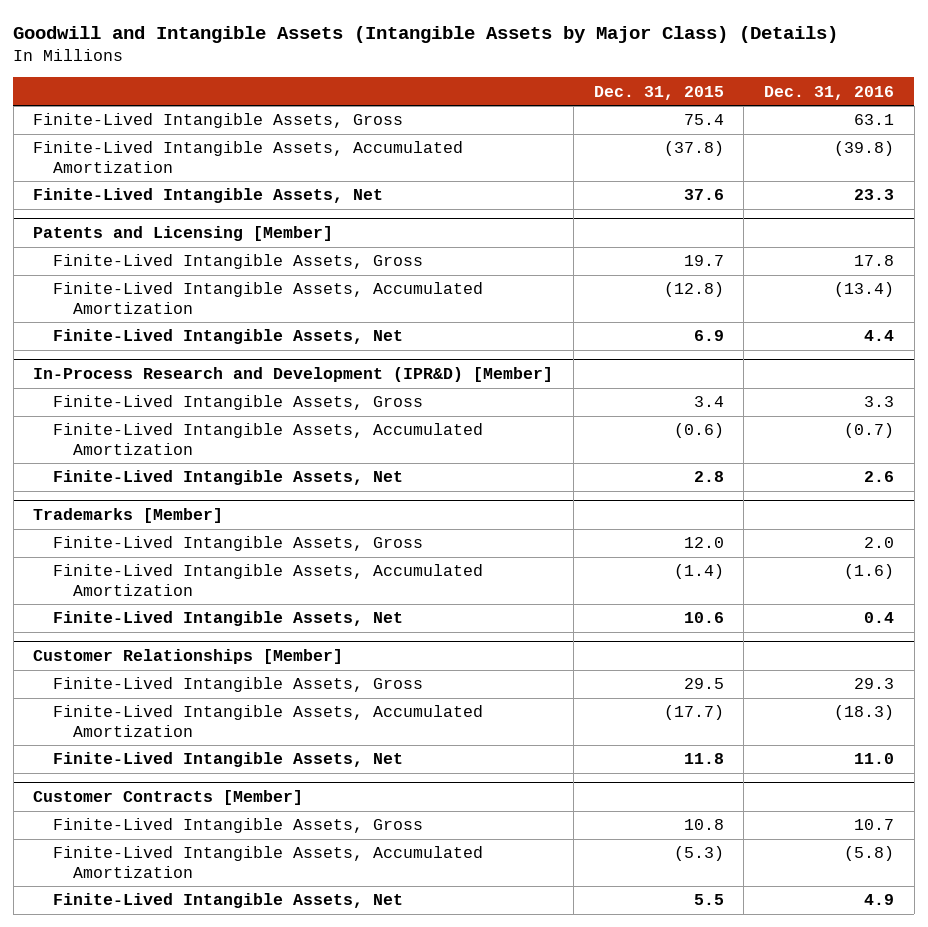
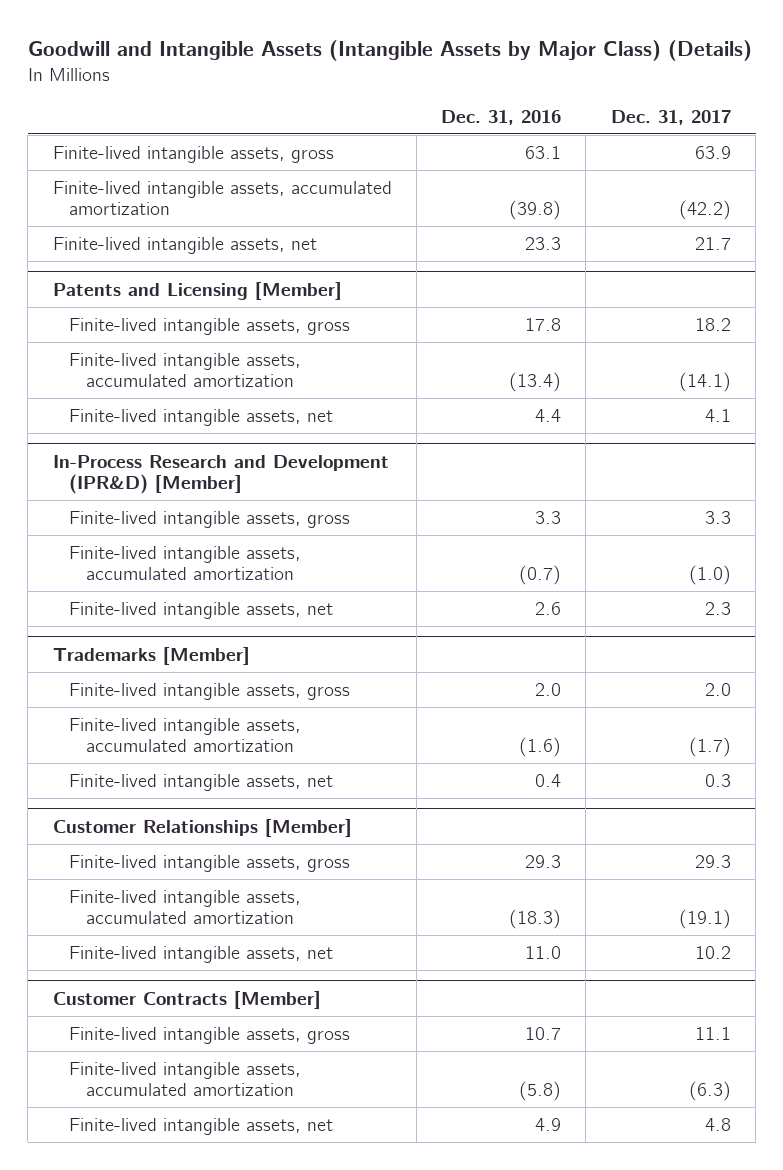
- | Dec. 31, 2015 | Dec. 31, 2016
+ | Dec. 31, 2016 | Dec. 31, 2017
- Finite-Lived Intangible Assets, Gross | 75.4 | 63.1
- Finite-Lived Intangible Assets, Accumulated Amortization | (37.8) | (39.8)
- Finite-Lived Intangible Assets, Net | 37.6 | 23.3
+ Finite-lived intangible assets, gross | 63.1 | 63.9
+ Finite-lived intangible assets, accumulated amortization | (39.8) | (42.2)
+ Finite-lived intangible assets, net | 23.3 | 21.7
@ Patents and Licensing [Member]
- Finite-Lived Intangible Assets, Gross | 19.7 | 17.8
- Finite-Lived Intangible Assets, Accumulated Amortization | (12.8) | (13.4)
- Finite-Lived Intangible Assets, Net | 6.9 | 4.4
+ Finite-lived intangible assets, gross | 17.8 | 18.2
+ Finite-lived intangible assets, accumulated amortization | (13.4) | (14.1)
+ Finite-lived intangible assets, net | 4.4 | 4.1
@ In-Process Research and Development (IPR&D) [Member]
- Finite-Lived Intangible Assets, Gross | 3.4 | 3.3
- Finite-Lived Intangible Assets, Accumulated Amortization | (0.6) | (0.7)
- Finite-Lived Intangible Assets, Net | 2.8 | 2.6
+ Finite-lived intangible assets, gross | 3.3 | 3.3
+ Finite-lived intangible assets, accumulated amortization | (0.7) | (1.0)
+ Finite-lived intangible assets, net | 2.6 | 2.3
@ Trademarks [Member]
- Finite-Lived Intangible Assets, Gross | 12.0 | 2.0
- Finite-Lived Intangible Assets, Accumulated Amortization | (1.4) | (1.6)
- Finite-Lived Intangible Assets, Net | 10.6 | 0.4
+ Finite-lived intangible assets, gross | 2.0 | 2.0
+ Finite-lived intangible assets, accumulated amortization | (1.6) | (1.7)
+ Finite-lived intangible assets, net | 0.4 | 0.3
@ Customer Relationships [Member]
- Finite-Lived Intangible Assets, Gross | 29.5 | 29.3
- Finite-Lived Intangible Assets, Accumulated Amortization | (17.7) | (18.3)
- Finite-Lived Intangible Assets, Net | 11.8 | 11.0
+ Finite-lived intangible assets, gross | 29.3 | 29.3
+ Finite-lived intangible assets, accumulated amortization | (18.3) | (19.1)
+ Finite-lived intangible assets, net | 11.0 | 10.2
@ Customer Contracts [Member]
- Finite-Lived Intangible Assets, Gross | 10.8 | 10.7
- Finite-Lived Intangible Assets, Accumulated Amortization | (5.3) | (5.8)
- Finite-Lived Intangible Assets, Net | 5.5 | 4.9
+ Finite-lived intangible assets, gross | 10.7 | 11.1
+ Finite-lived intangible assets, accumulated amortization | (5.8) | (6.3)
+ Finite-lived intangible assets, net | 4.9 | 4.8

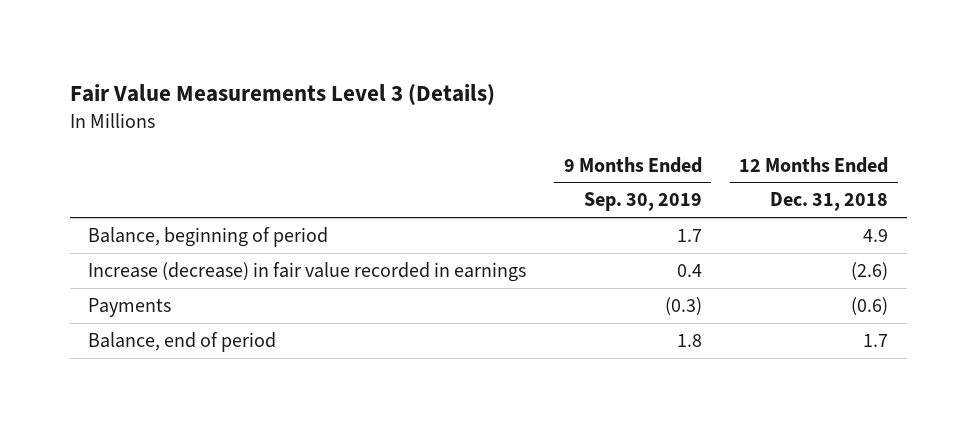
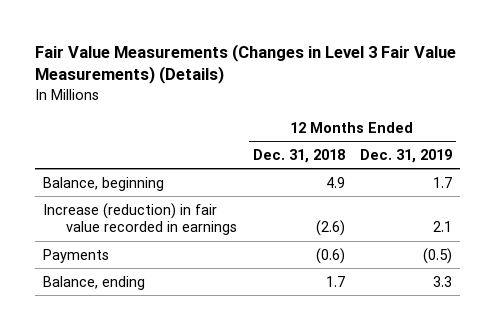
- Fair Value Measurements Level 3 (Details)
+ Fair Value Measurements (Changes in Level 3 Fair Value Measurements) (Details)
- | 9 Months Ended Sep. 30, 2019 | 12 Months Ended Dec. 31, 2018
+ | 12 Months Ended Dec. 31, 2018 | 12 Months Ended Dec. 31, 2019
- Balance, beginning of period | 1.7 | 4.9
- Increase (decrease) in fair value recorded in earnings | 0.4 | (2.6)
+ Balance, beginning | 4.9 | 1.7
+ Increase (reduction) in fair value recorded in earnings | (2.6) | 2.1
- Balance, end of period | 1.8 | 1.7
+ Balance, ending | 1.7 | 3.3

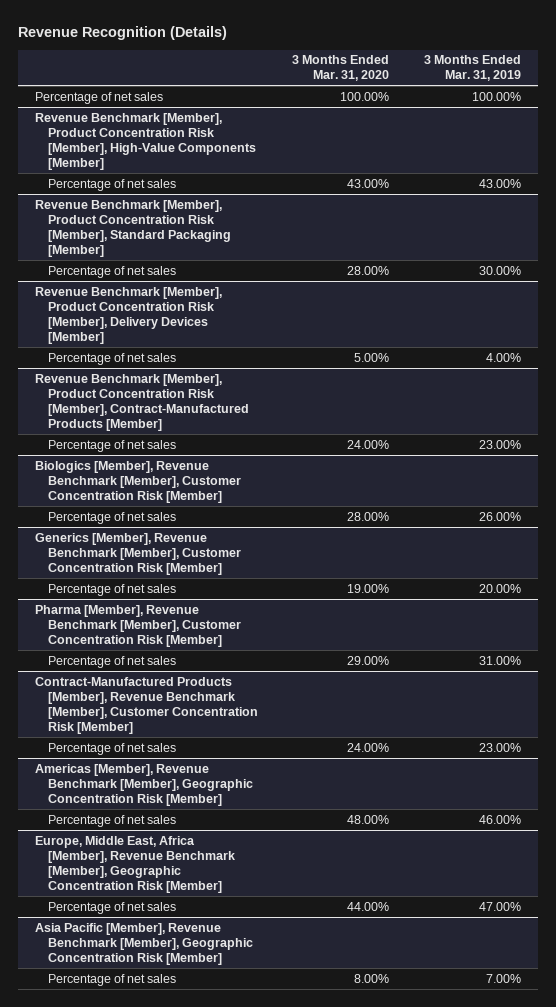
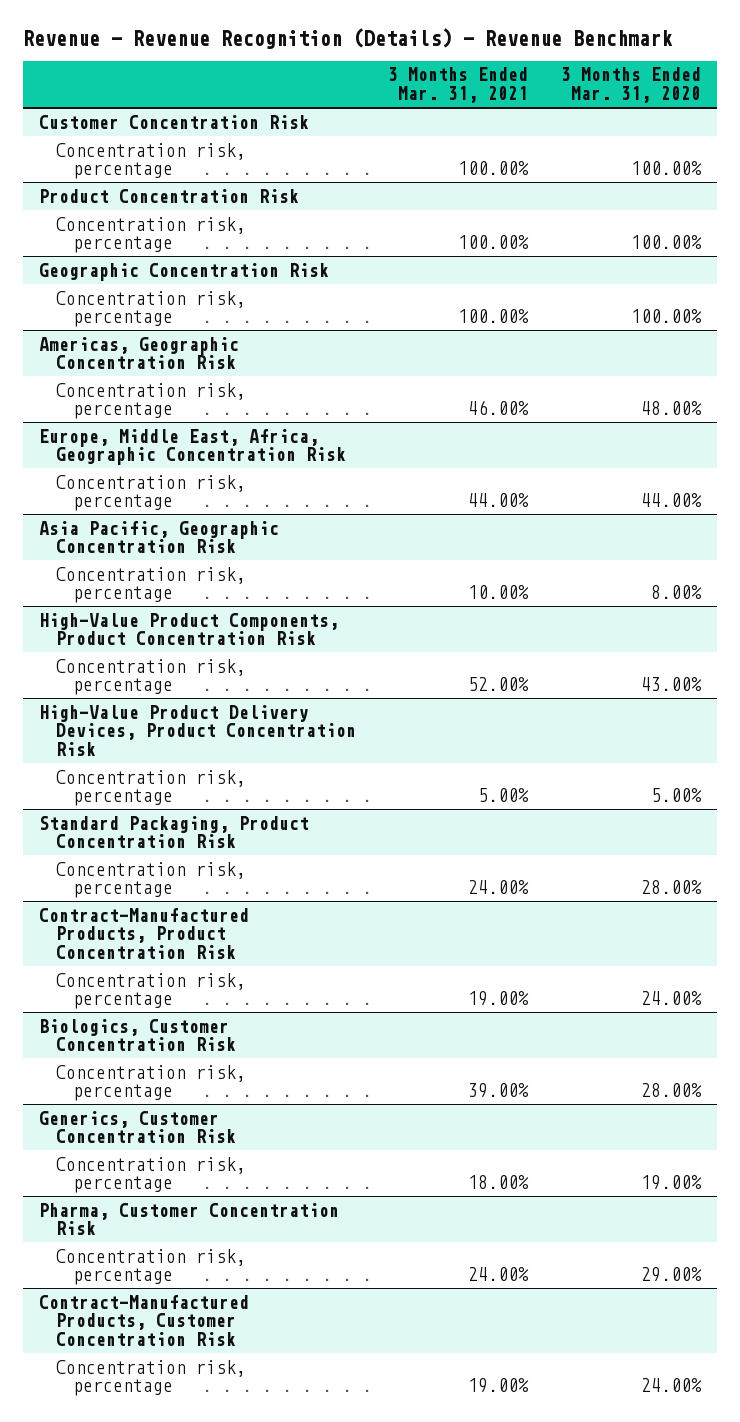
- Revenue Recognition (Details)
+ Revenue - Revenue Recognition (Details) - Revenue Benchmark
- | 3 Months Ended Mar. 31, 2020 | 3 Months Ended Mar. 31, 2019
+ | 3 Months Ended Mar. 31, 2021 | 3 Months Ended Mar. 31, 2020
- Percentage of net sales | 100.00% | 100.00%
- Revenue Benchmark [Member], Product Concentration Risk [Member], High-Value Components [Member]
- Percentage of net sales | 43.00% | 43.00%
- Revenue Benchmark [Member], Product Concentration Risk [Member], Standard Packaging [Member]
- Percentage of net sales | 28.00% | 30.00%
- Revenue Benchmark [Member], Product Concentration Risk [Member], Delivery Devices [Member]
- Percentage of net sales | 5.00% | 4.00%
- Revenue Benchmark [Member], Product Concentration Risk [Member], Contract-Manufactured Products [Member]
- Percentage of net sales | 24.00% | 23.00%
- Biologics [Member], Revenue Benchmark [Member], Customer Concentration Risk [Member]
- Percentage of net sales | 28.00% | 26.00%
- Generics [Member], Revenue Benchmark [Member], Customer Concentration Risk [Member]
- Percentage of net sales | 19.00% | 20.00%
- Pharma [Member], Revenue Benchmark [Member], Customer Concentration Risk [Member]
- Percentage of net sales | 29.00% | 31.00%
- Contract-Manufactured Products [Member], Revenue Benchmark [Member], Customer Concentration Risk [Member]
- Percentage of net sales | 24.00% | 23.00%
- Americas [Member], Revenue Benchmark [Member], Geographic Concentration Risk [Member]
- Percentage of net sales | 48.00% | 46.00%
- Europe, Middle East, Africa [Member], Revenue Benchmark [Member], Geographic Concentration Risk [Member]
- Percentage of net sales | 44.00% | 47.00%
- Asia Pacific [Member], Revenue Benchmark [Member], Geographic Concentration Risk [Member]
- Percentage of net sales | 8.00% | 7.00%
+ Customer Concentration Risk
+ Concentration risk, percentage | 100.00% | 100.00%
+ Product Concentration Risk
+ Concentration risk, percentage | 100.00% | 100.00%
+ Geographic Concentration Risk
+ Concentration risk, percentage | 100.00% | 100.00%
+ Americas, Geographic Concentration Risk
+ Concentration risk, percentage | 46.00% | 48.00%
+ Europe, Middle East, Africa, Geographic Concentration Risk
+ Concentration risk, percentage | 44.00% | 44.00%
+ Asia Pacific, Geographic Concentration Risk
+ Concentration risk, percentage | 10.00% | 8.00%
+ High-Value Product Components, Product Concentration Risk
+ Concentration risk, percentage | 52.00% | 43.00%
+ High-Value Product Delivery Devices, Product Concentration Risk
+ Concentration risk, percentage | 5.00% | 5.00%
+ Standard Packaging, Product Concentration Risk
+ Concentration risk, percentage | 24.00% | 28.00%
+ Contract-Manufactured Products, Product Concentration Risk
+ Concentration risk, percentage | 19.00% | 24.00%
+ Biologics, Customer Concentration Risk
+ Concentration risk, percentage | 39.00% | 28.00%
+ Generics, Customer Concentration Risk
+ Concentration risk, percentage | 18.00% | 19.00%
+ Pharma, Customer Concentration Risk
+ Concentration risk, percentage | 24.00% | 29.00%
+ Contract-Manufactured Products, Customer Concentration Risk
+ Concentration risk, percentage | 19.00% | 24.00%

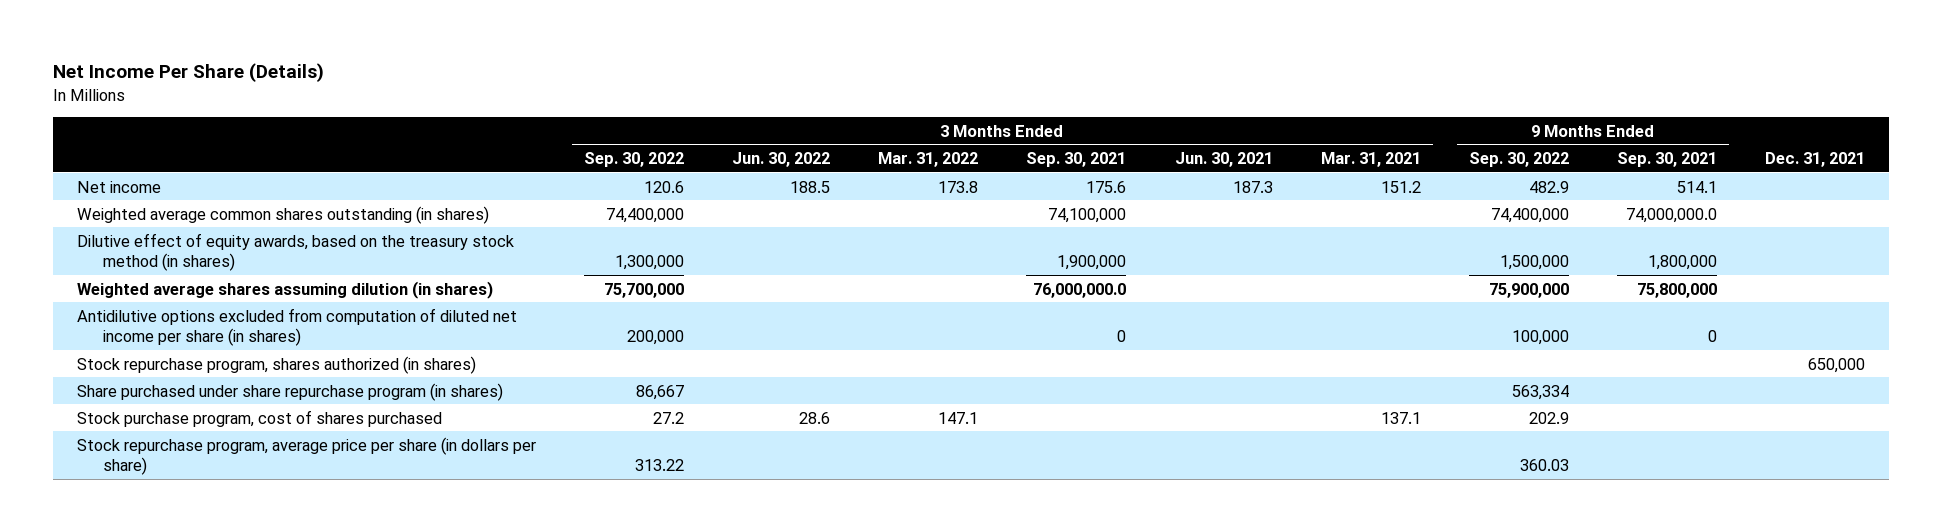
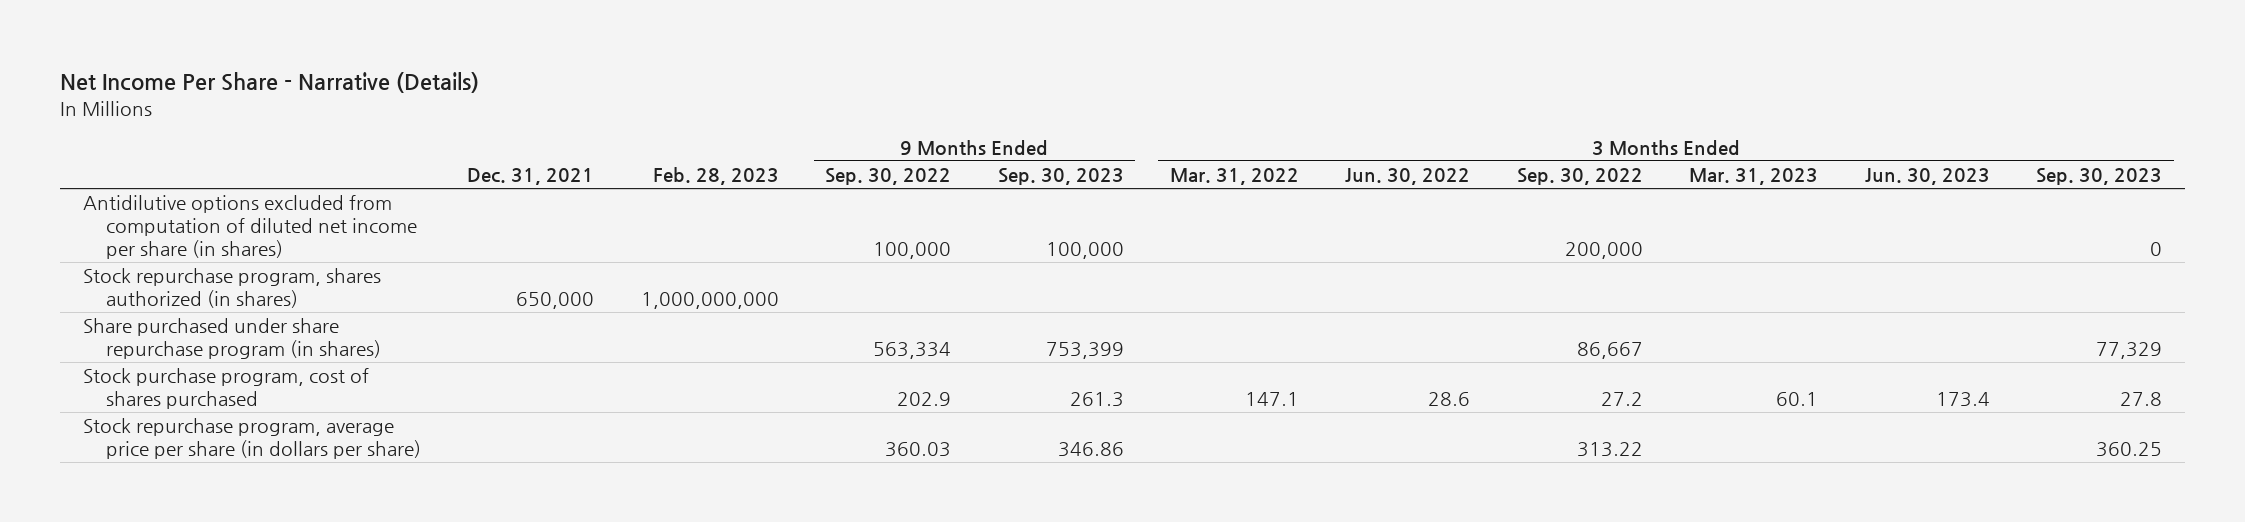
- Net Income Per Share (Details)
+ Net Income Per Share - Narrative (Details)
- | 3 Months Ended Sep. 30, 2022 | 3 Months Ended Jun. 30, 2022 | 3 Months Ended Mar. 31, 2022 | 3 Months Ended Sep. 30, 2021 | 3 Months Ended Jun. 30, 2021 | 3 Months Ended Mar. 31, 2021 | 9 Months Ended Sep. 30, 2022 | 9 Months Ended Sep. 30, 2021 | Dec. 31, 2021
+ | Dec. 31, 2021 | Feb. 28, 2023 | 9 Months Ended Sep. 30, 2022 | 9 Months Ended Sep. 30, 2023 | 3 Months Ended Mar. 31, 2022 | 3 Months Ended Jun. 30, 2022 | 3 Months Ended Sep. 30, 2022 | 3 Months Ended Mar. 31, 2023 | 3 Months Ended Jun. 30, 2023 | 3 Months Ended Sep. 30, 2023
- Net income | 120.6 | 188.5 | 173.8 | 175.6 | 187.3 | 151.2 | 482.9 | 514.1 |
- Weighted average common shares outstanding (in shares) | 74,400,000 | | | 74,100,000 | | | 74,400,000 | 74,000,000.0 |
- Dilutive effect of equity awards, based on the treasury stock method (in shares) | 1,300,000 | | | 1,900,000 | | | 1,500,000 | 1,800,000 |
- Weighted average shares assuming dilution (in shares) | 75,700,000 | | | 76,000,000.0 | | | 75,900,000 | 75,800,000 |

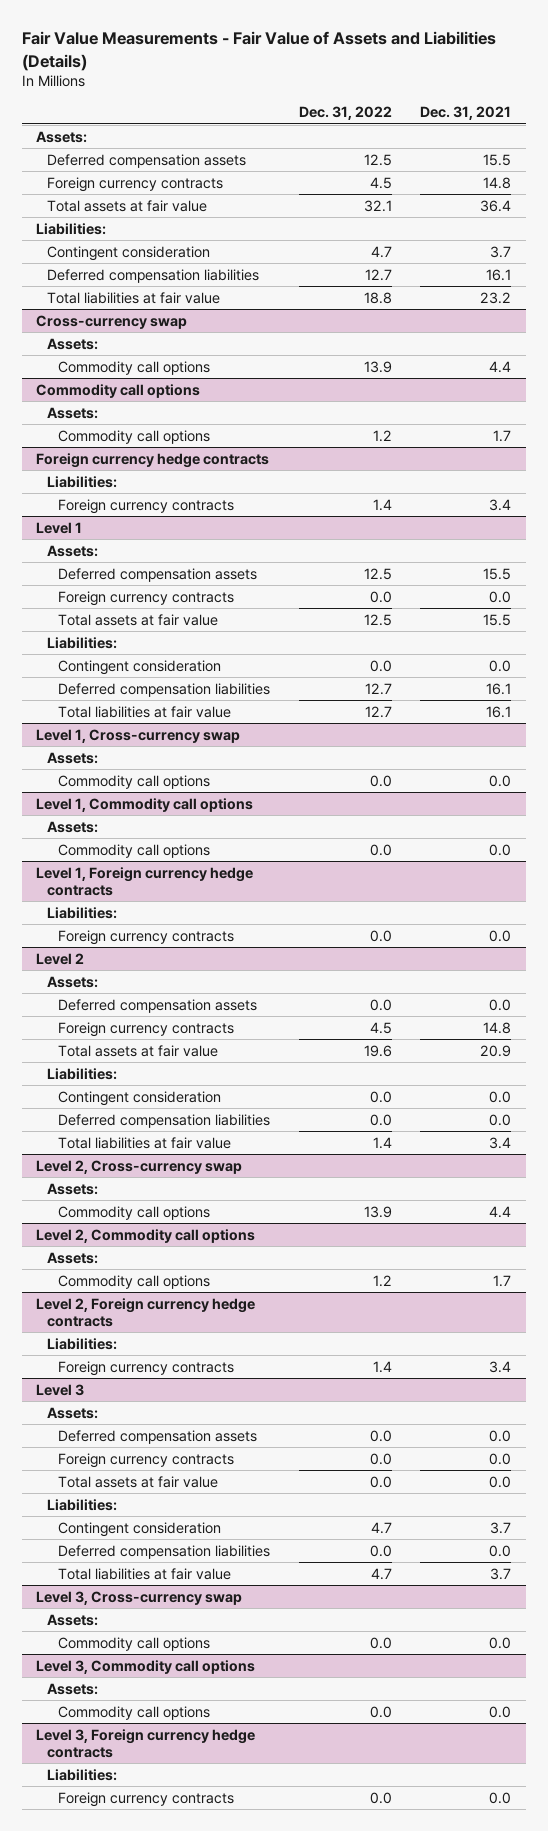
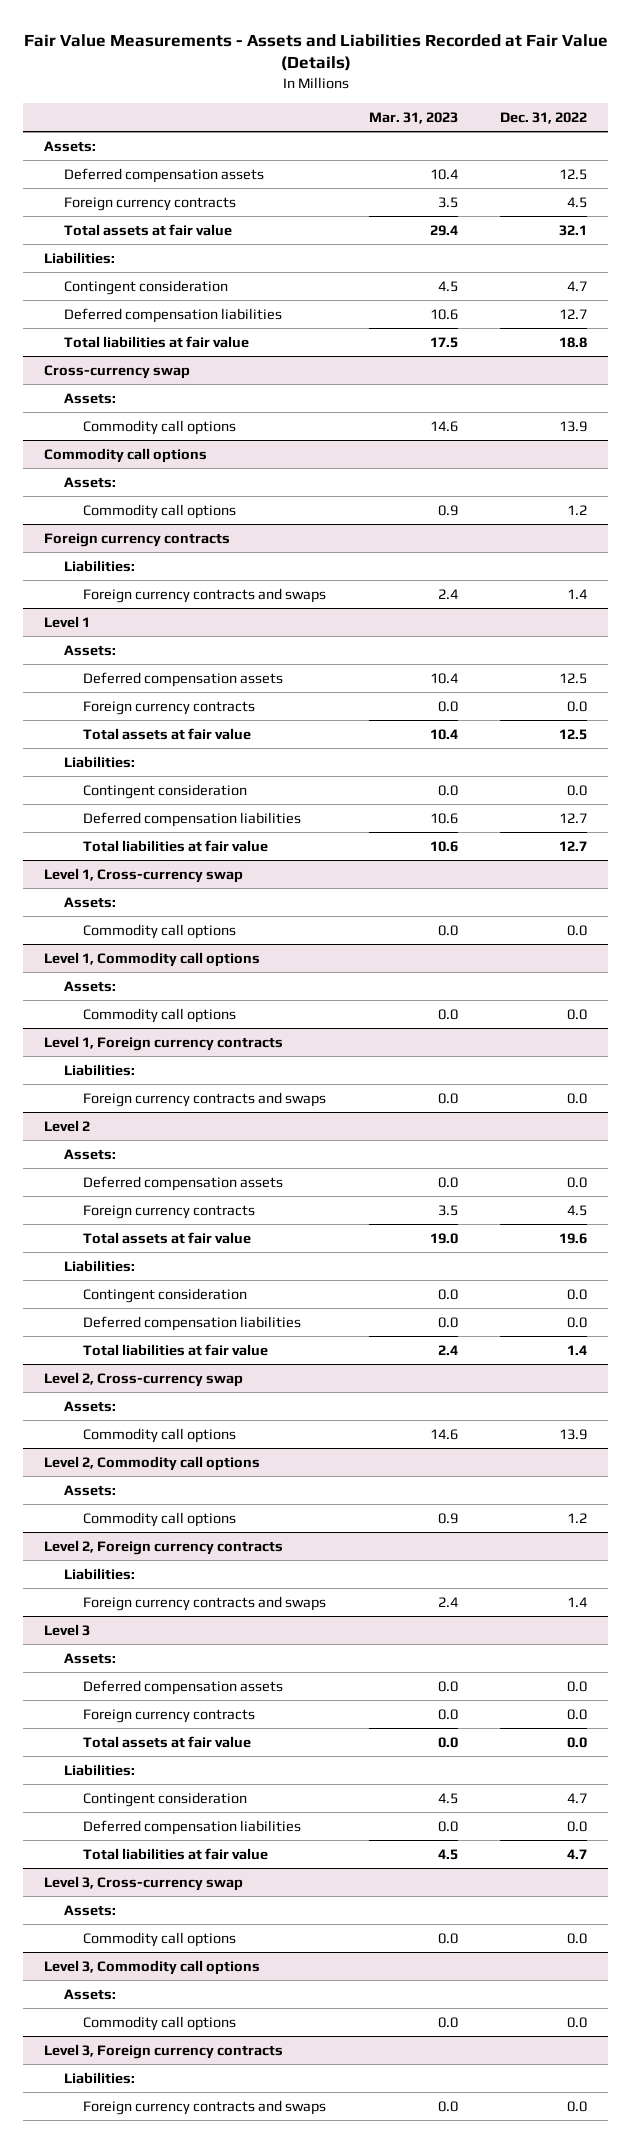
- Fair Value Measurements - Fair Value of Assets and Liabilities (Details)
+ Fair Value Measurements - Assets and Liabilities Recorded at Fair Value (Details)
- | Dec. 31, 2022 | Dec. 31, 2021
+ | Mar. 31, 2023 | Dec. 31, 2022
- Foreign currency hedge contracts
+ Foreign currency contracts
- Foreign currency contracts | 1.4 | 3.4
+ Foreign currency contracts and swaps | 2.4 | 1.4
- Level 1, Foreign currency hedge contracts
+ Level 1, Foreign currency contracts
- Foreign currency contracts | 0.0 | 0.0
+ Foreign currency contracts and swaps | 0.0 | 0.0
- Level 2, Foreign currency hedge contracts
+ Level 2, Foreign currency contracts
- Foreign currency contracts | 1.4 | 3.4
+ Foreign currency contracts and swaps | 2.4 | 1.4
- Level 3, Foreign currency hedge contracts
+ Level 3, Foreign currency contracts
- Foreign currency contracts | 0.0 | 0.0
+ Foreign currency contracts and swaps | 0.0 | 0.0

